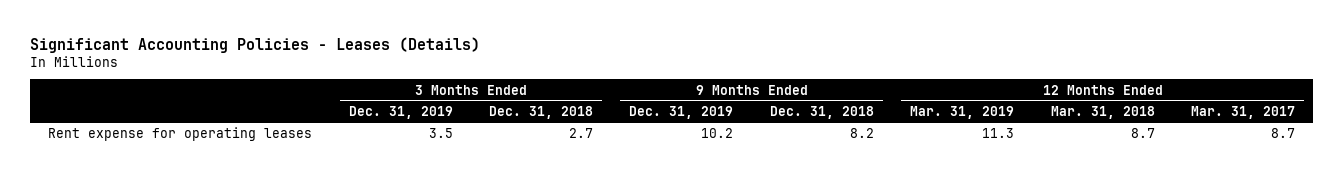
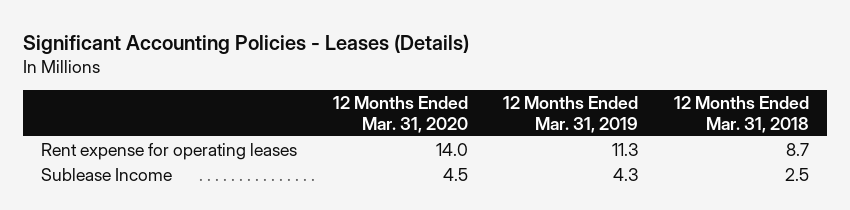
- | 3 Months Ended Dec. 31, 2019 | 3 Months Ended Dec. 31, 2018 | 9 Months Ended Dec. 31, 2019 | 9 Months Ended Dec. 31, 2018 | 12 Months Ended Mar. 31, 2019 | 12 Months Ended Mar. 31, 2018 | 12 Months Ended Mar. 31, 2017
+ | 12 Months Ended Mar. 31, 2020 | 12 Months Ended Mar. 31, 2019 | 12 Months Ended Mar. 31, 2018
+ Sublease Income | 4.5 | 4.3 | 2.5

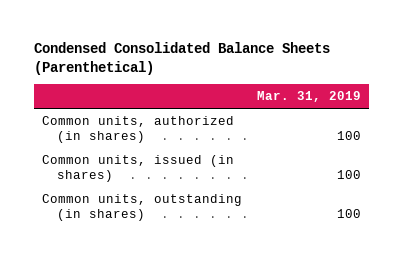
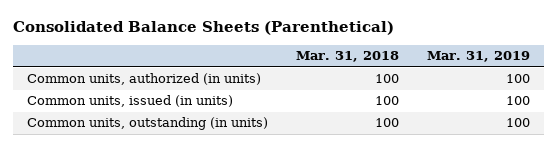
- Condensed Consolidated Balance Sheets (Parenthetical)
+ Consolidated Balance Sheets (Parenthetical)
- | Mar. 31, 2019
+ | Mar. 31, 2018 | Mar. 31, 2019
- Common units, authorized (in shares) | 100
- Common units, issued (in shares) | 100
- Common units, outstanding (in shares) | 100
+ Common units, authorized (in units) | 100 | 100
+ Common units, issued (in units) | 100 | 100
+ Common units, outstanding (in units) | 100 | 100

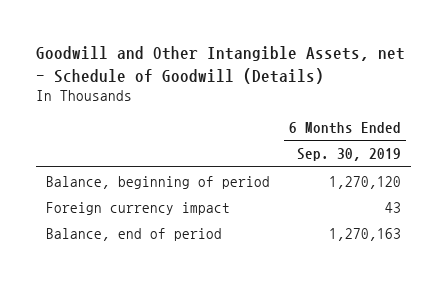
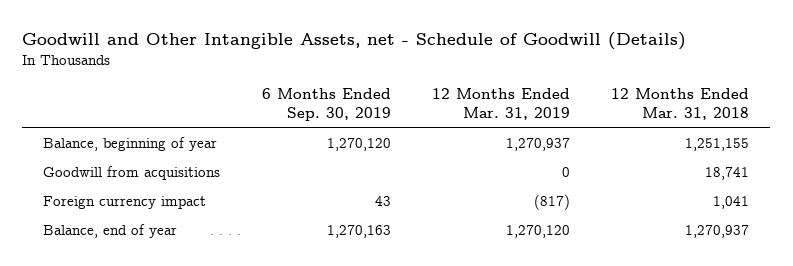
- | 6 Months Ended Sep. 30, 2019
+ | 6 Months Ended Sep. 30, 2019 | 12 Months Ended Mar. 31, 2019 | 12 Months Ended Mar. 31, 2018
- Balance, beginning of period | 1,270,120
+ Balance, beginning of year | 1,270,120 | 1,270,937 | 1,251,155
+ Goodwill from acquisitions | | 0 | 18,741
- Balance, end of period | 1,270,163
+ Balance, end of year | 1,270,163 | 1,270,120 | 1,270,937

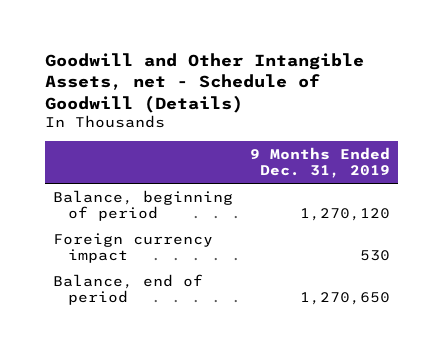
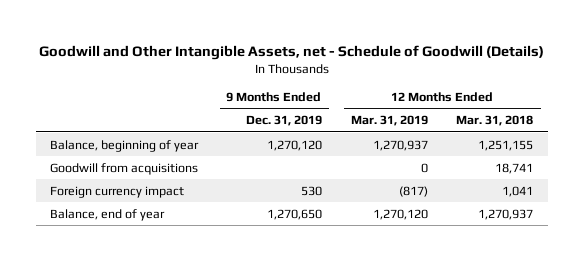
- | 9 Months Ended Dec. 31, 2019
+ | 9 Months Ended Dec. 31, 2019 | 12 Months Ended Mar. 31, 2019 | 12 Months Ended Mar. 31, 2018
- Balance, beginning of period | 1,270,120
+ Balance, beginning of year | 1,270,120 | 1,270,937 | 1,251,155
+ Goodwill from acquisitions | | 0 | 18,741
- Balance, end of period | 1,270,650
+ Balance, end of year | 1,270,650 | 1,270,120 | 1,270,937

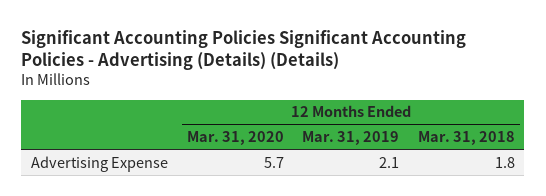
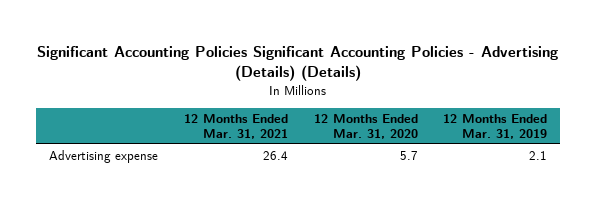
- | 12 Months Ended Mar. 31, 2020 | 12 Months Ended Mar. 31, 2019 | 12 Months Ended Mar. 31, 2018
+ | 12 Months Ended Mar. 31, 2021 | 12 Months Ended Mar. 31, 2020 | 12 Months Ended Mar. 31, 2019
- Advertising Expense | 5.7 | 2.1 | 1.8
+ Advertising expense | 26.4 | 5.7 | 2.1

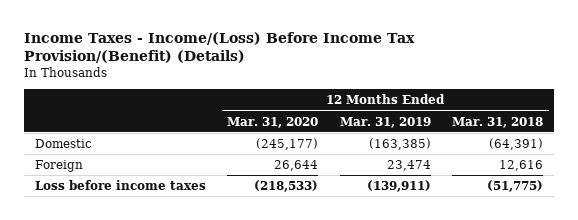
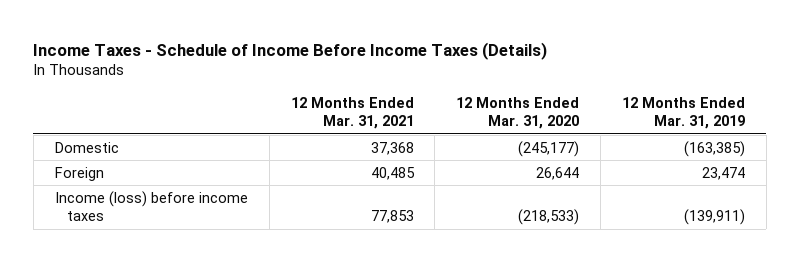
- Income Taxes - Income/(Loss) Before Income Tax Provision/(Benefit) (Details)
+ Income Taxes - Schedule of Income Before Income Taxes (Details)
- | 12 Months Ended Mar. 31, 2020 | 12 Months Ended Mar. 31, 2019 | 12 Months Ended Mar. 31, 2018
+ | 12 Months Ended Mar. 31, 2021 | 12 Months Ended Mar. 31, 2020 | 12 Months Ended Mar. 31, 2019
- Loss before income taxes | (218,533) | (139,911) | (51,775)
+ Income (loss) before income taxes | 77,853 | (218,533) | (139,911)

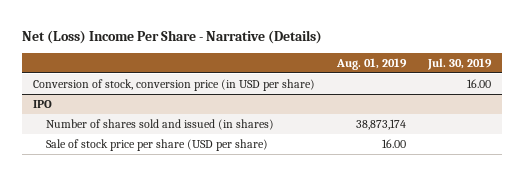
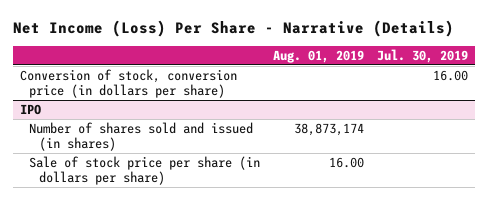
- Net (Loss) Income Per Share - Narrative (Details)
+ Net Income (Loss) Per Share - Narrative (Details)
- Conversion of stock, conversion price (in USD per share) | | 16.00
+ Conversion of stock, conversion price (in dollars per share) | | 16.00
@ IPO
- Sale of stock price per share (USD per share) | 16.00 |
+ Sale of stock price per share (in dollars per share) | 16.00 |

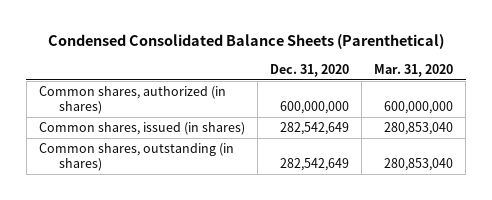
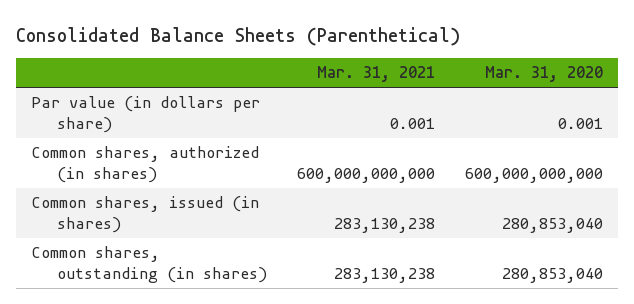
- Condensed Consolidated Balance Sheets (Parenthetical)
+ Consolidated Balance Sheets (Parenthetical)
- | Dec. 31, 2020 | Mar. 31, 2020
+ | Mar. 31, 2021 | Mar. 31, 2020
- Common shares, authorized (in shares) | 600,000,000 | 600,000,000
+ Par value (in dollars per share) | 0.001 | 0.001
+ Common shares, authorized (in shares) | 600,000,000,000 | 600,000,000,000

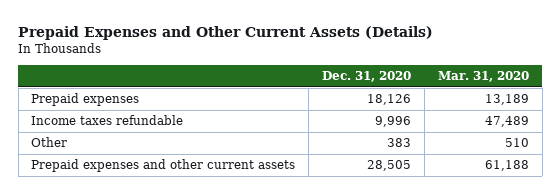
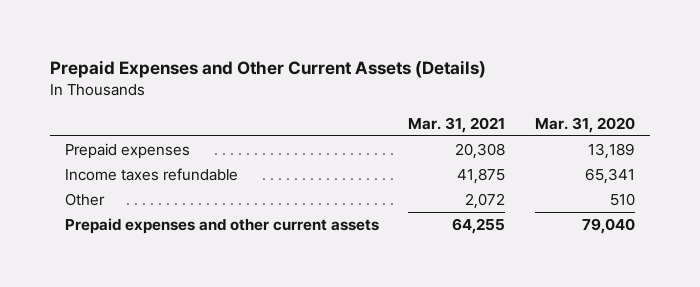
- | Dec. 31, 2020 | Mar. 31, 2020
+ | Mar. 31, 2021 | Mar. 31, 2020
- Income taxes refundable | 9,996 | 47,489
+ Income taxes refundable | 41,875 | 65,341
- Prepaid expenses and other current assets | 28,505 | 61,188
+ Prepaid expenses and other current assets | 64,255 | 79,040

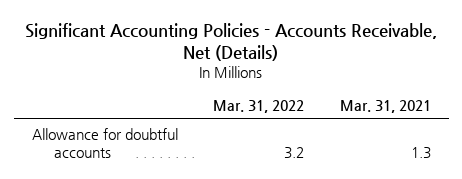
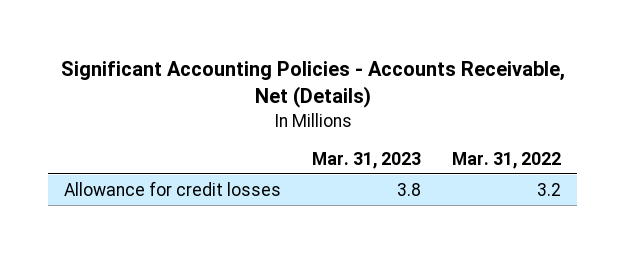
- | Mar. 31, 2022 | Mar. 31, 2021
+ | Mar. 31, 2023 | Mar. 31, 2022
- Allowance for doubtful accounts | 3.2 | 1.3
+ Allowance for credit losses | 3.8 | 3.2

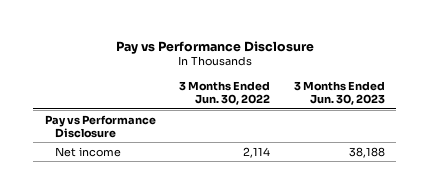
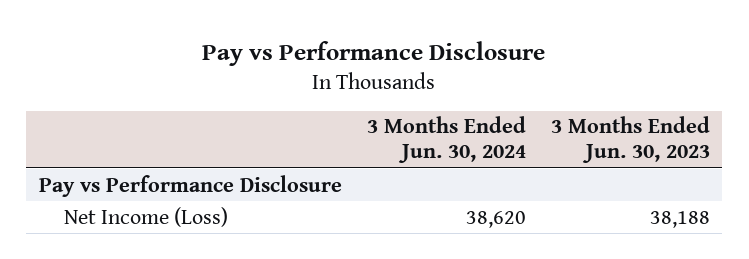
- | 3 Months Ended Jun. 30, 2022 | 3 Months Ended Jun. 30, 2023
+ | 3 Months Ended Jun. 30, 2024 | 3 Months Ended Jun. 30, 2023
- Net income | 2,114 | 38,188
+ Net Income (Loss) | 38,620 | 38,188

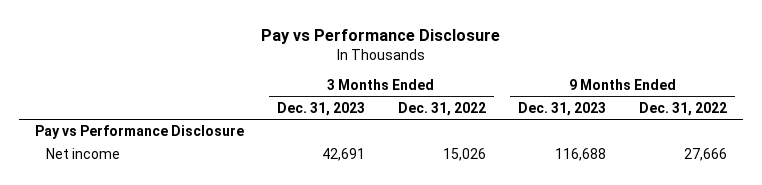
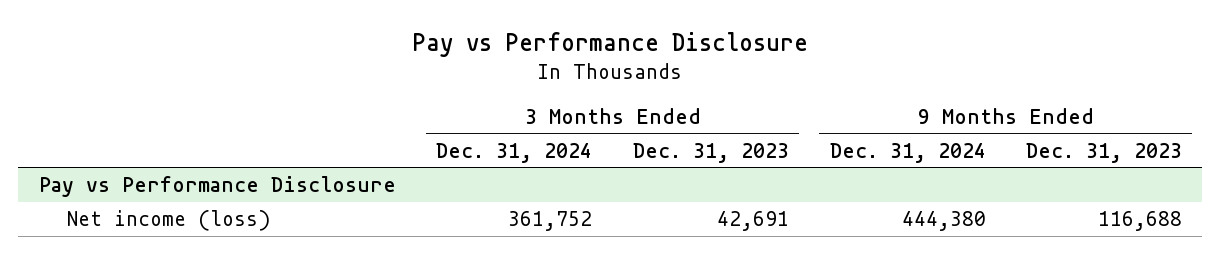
- | 3 Months Ended Dec. 31, 2023 | 3 Months Ended Dec. 31, 2022 | 9 Months Ended Dec. 31, 2023 | 9 Months Ended Dec. 31, 2022
+ | 3 Months Ended Dec. 31, 2024 | 3 Months Ended Dec. 31, 2023 | 9 Months Ended Dec. 31, 2024 | 9 Months Ended Dec. 31, 2023
- Net income | 42,691 | 15,026 | 116,688 | 27,666
+ Net income (loss) | 361,752 | 42,691 | 444,380 | 116,688

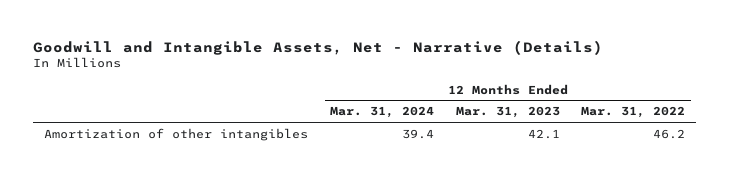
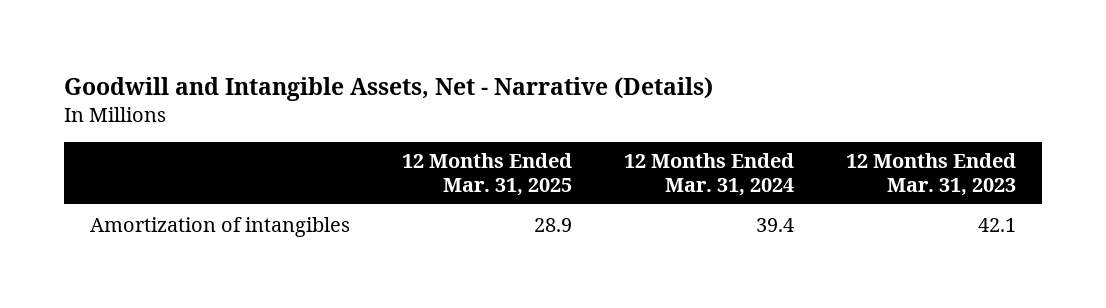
- | 12 Months Ended Mar. 31, 2024 | 12 Months Ended Mar. 31, 2023 | 12 Months Ended Mar. 31, 2022
+ | 12 Months Ended Mar. 31, 2025 | 12 Months Ended Mar. 31, 2024 | 12 Months Ended Mar. 31, 2023
- Amortization of other intangibles | 39.4 | 42.1 | 46.2
+ Amortization of intangibles | 28.9 | 39.4 | 42.1

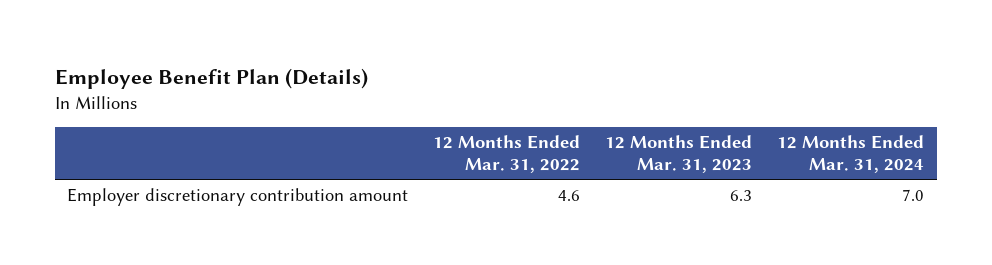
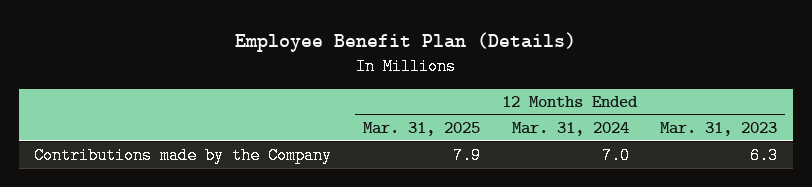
- | 12 Months Ended Mar. 31, 2022 | 12 Months Ended Mar. 31, 2023 | 12 Months Ended Mar. 31, 2024
+ | 12 Months Ended Mar. 31, 2025 | 12 Months Ended Mar. 31, 2024 | 12 Months Ended Mar. 31, 2023
- Employer discretionary contribution amount | 4.6 | 6.3 | 7.0
+ Contributions made by the Company | 7.9 | 7.0 | 6.3

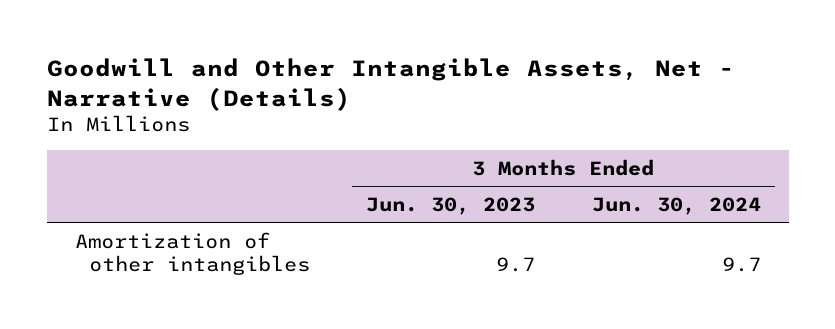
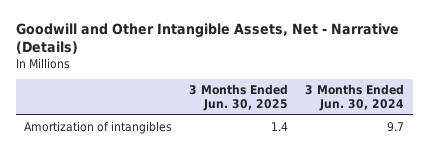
- | 3 Months Ended Jun. 30, 2023 | 3 Months Ended Jun. 30, 2024
+ | 3 Months Ended Jun. 30, 2025 | 3 Months Ended Jun. 30, 2024
- Amortization of other intangibles | 9.7 | 9.7
+ Amortization of intangibles | 1.4 | 9.7

